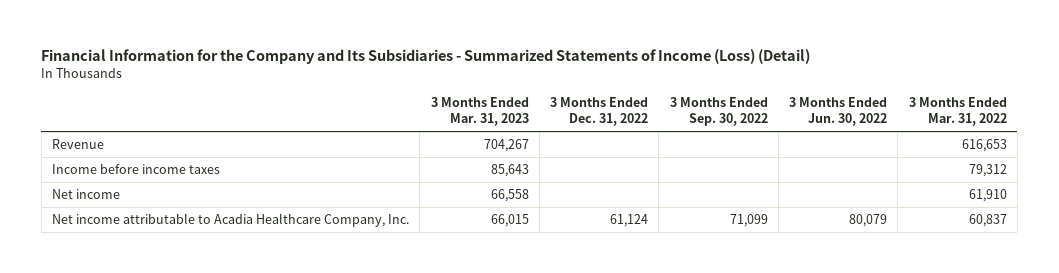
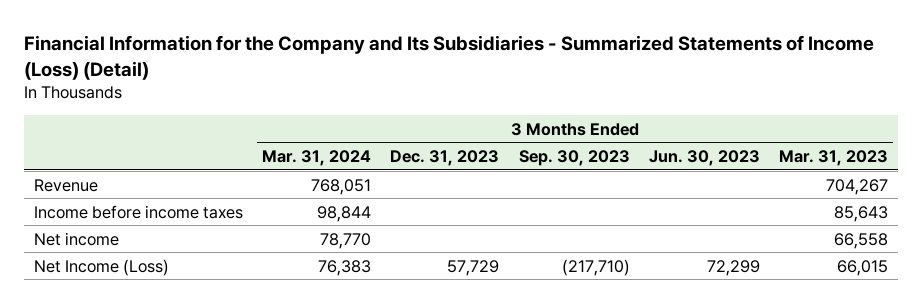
- | 3 Months Ended Mar. 31, 2023 | 3 Months Ended Dec. 31, 2022 | 3 Months Ended Sep. 30, 2022 | 3 Months Ended Jun. 30, 2022 | 3 Months Ended Mar. 31, 2022
+ | 3 Months Ended Mar. 31, 2024 | 3 Months Ended Dec. 31, 2023 | 3 Months Ended Sep. 30, 2023 | 3 Months Ended Jun. 30, 2023 | 3 Months Ended Mar. 31, 2023
- Net income attributable to Acadia Healthcare Company, Inc. | 66,015 | 61,124 | 71,099 | 80,079 | 60,837
+ Net Income (Loss) | 76,383 | 57,729 | (217,710) | 72,299 | 66,015

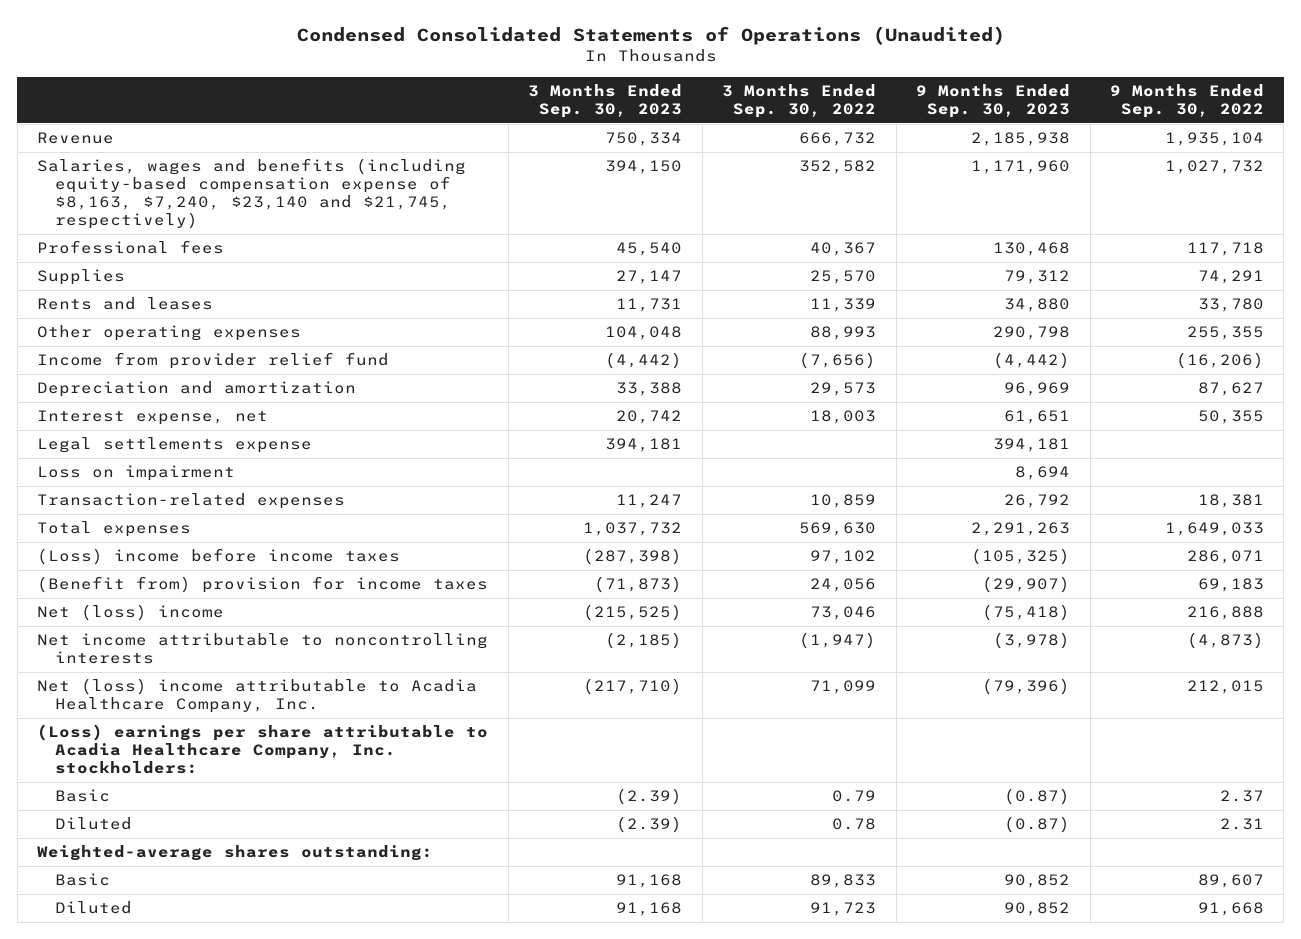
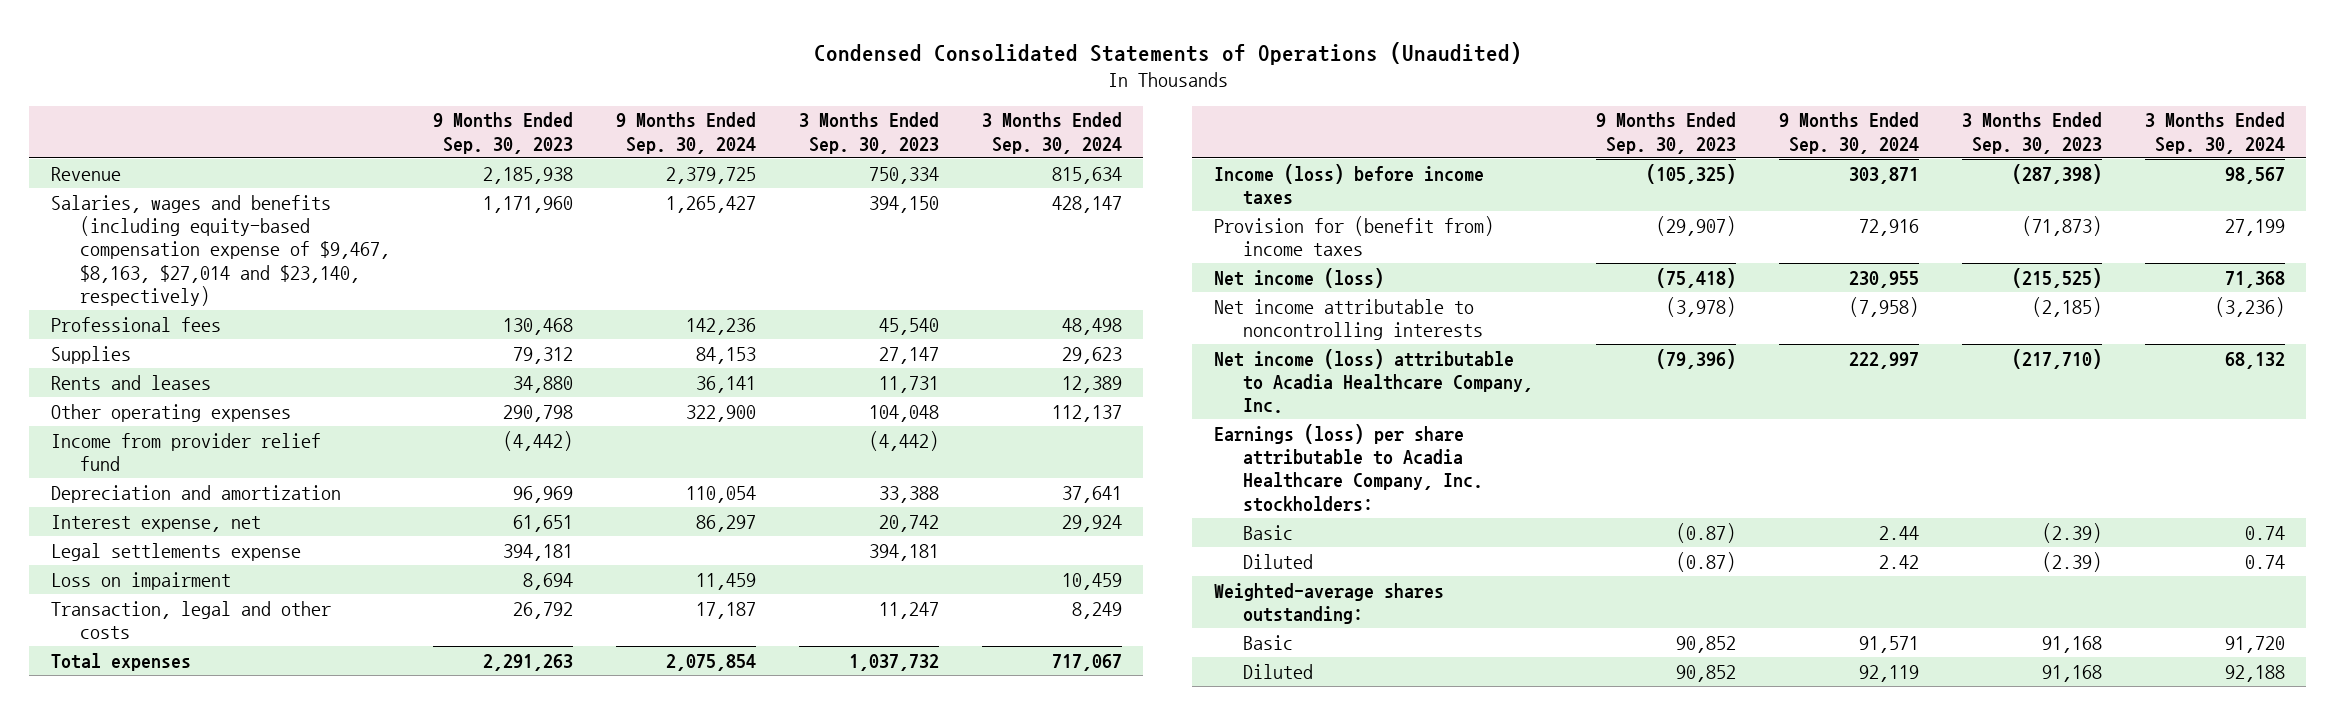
- | 3 Months Ended Sep. 30, 2023 | 3 Months Ended Sep. 30, 2022 | 9 Months Ended Sep. 30, 2023 | 9 Months Ended Sep. 30, 2022
+ | 9 Months Ended Sep. 30, 2023 | 9 Months Ended Sep. 30, 2024 | 3 Months Ended Sep. 30, 2023 | 3 Months Ended Sep. 30, 2024
- Salaries, wages and benefits (including equity-based compensation expense of $8,163, $7,240, $23,140 and $21,745, respectively) | 394,150 | 352,582 | 1,171,960 | 1,027,732
+ Salaries, wages and benefits (including equity-based compensation expense of $9,467, $8,163, $27,014 and $23,140, respectively) | 1,171,960 | 1,265,427 | 394,150 | 428,147
- Transaction-related expenses | 11,247 | 10,859 | 26,792 | 18,381
+ Transaction, legal and other costs | 26,792 | 17,187 | 11,247 | 8,249
- (Loss) income before income taxes | (287,398) | 97,102 | (105,325) | 286,071
- (Benefit from) provision for income taxes | (71,873) | 24,056 | (29,907) | 69,183
- Net (loss) income | (215,525) | 73,046 | (75,418) | 216,888
+ Income (loss) before income taxes | (105,325) | 303,871 | (287,398) | 98,567
+ Provision for (benefit from) income taxes | (29,907) | 72,916 | (71,873) | 27,199
+ Net income (loss) | (75,418) | 230,955 | (215,525) | 71,368
- Net (loss) income attributable to Acadia Healthcare Company, Inc. | (217,710) | 71,099 | (79,396) | 212,015
- (Loss) earnings per share attributable to Acadia Healthcare Company, Inc. stockholders:
+ Net income (loss) attributable to Acadia Healthcare Company, Inc. | (79,396) | 222,997 | (217,710) | 68,132
+ Earnings (loss) per share attributable to Acadia Healthcare Company, Inc. stockholders:

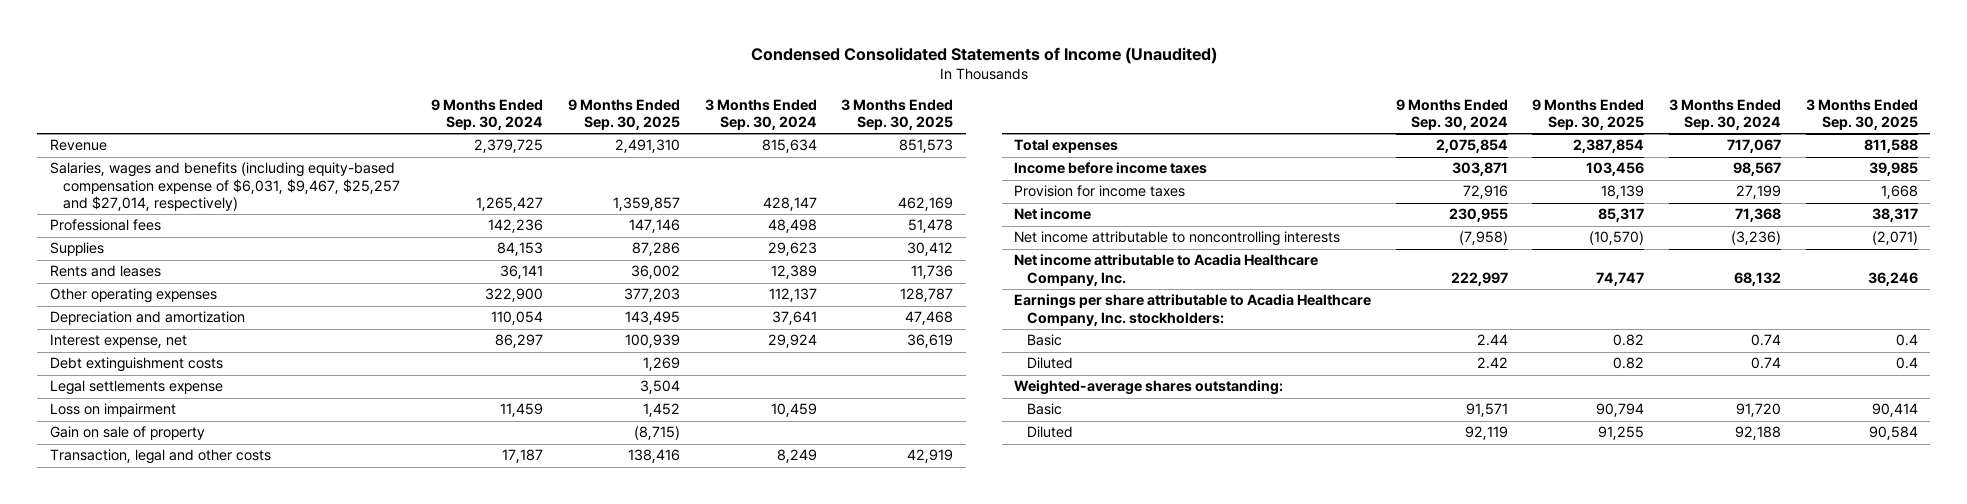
- Condensed Consolidated Statements of Operations (Unaudited)
+ Condensed Consolidated Statements of Income (Unaudited)
- | 9 Months Ended Sep. 30, 2023 | 9 Months Ended Sep. 30, 2024 | 3 Months Ended Sep. 30, 2023 | 3 Months Ended Sep. 30, 2024
+ | 9 Months Ended Sep. 30, 2024 | 9 Months Ended Sep. 30, 2025 | 3 Months Ended Sep. 30, 2024 | 3 Months Ended Sep. 30, 2025
- Salaries, wages and benefits (including equity-based compensation expense of $9,467, $8,163, $27,014 and $23,140, respectively) | 1,171,960 | 1,265,427 | 394,150 | 428,147
+ Salaries, wages and benefits (including equity-based compensation expense of $6,031, $9,467, $25,257 and $27,014, respectively) | 1,265,427 | 1,359,857 | 428,147 | 462,169
- Income from provider relief fund | (4,442) | | (4,442) |
+ Debt extinguishment costs | | 1,269 | |
+ Gain on sale of property | | (8,715) | |
- Income (loss) before income taxes | (105,325) | 303,871 | (287,398) | 98,567
- Provision for (benefit from) income taxes | (29,907) | 72,916 | (71,873) | 27,199
- Net income (loss) | (75,418) | 230,955 | (215,525) | 71,368
+ Income before income taxes | 303,871 | 103,456 | 98,567 | 39,985
+ Provision for income taxes | 72,916 | 18,139 | 27,199 | 1,668
+ Net income | 230,955 | 85,317 | 71,368 | 38,317
- Net income (loss) attributable to Acadia Healthcare Company, Inc. | (79,396) | 222,997 | (217,710) | 68,132
- Earnings (loss) per share attributable to Acadia Healthcare Company, Inc. stockholders:
+ Net income attributable to Acadia Healthcare Company, Inc. | 222,997 | 74,747 | 68,132 | 36,246
+ Earnings per share attributable to Acadia Healthcare Company, Inc. stockholders:

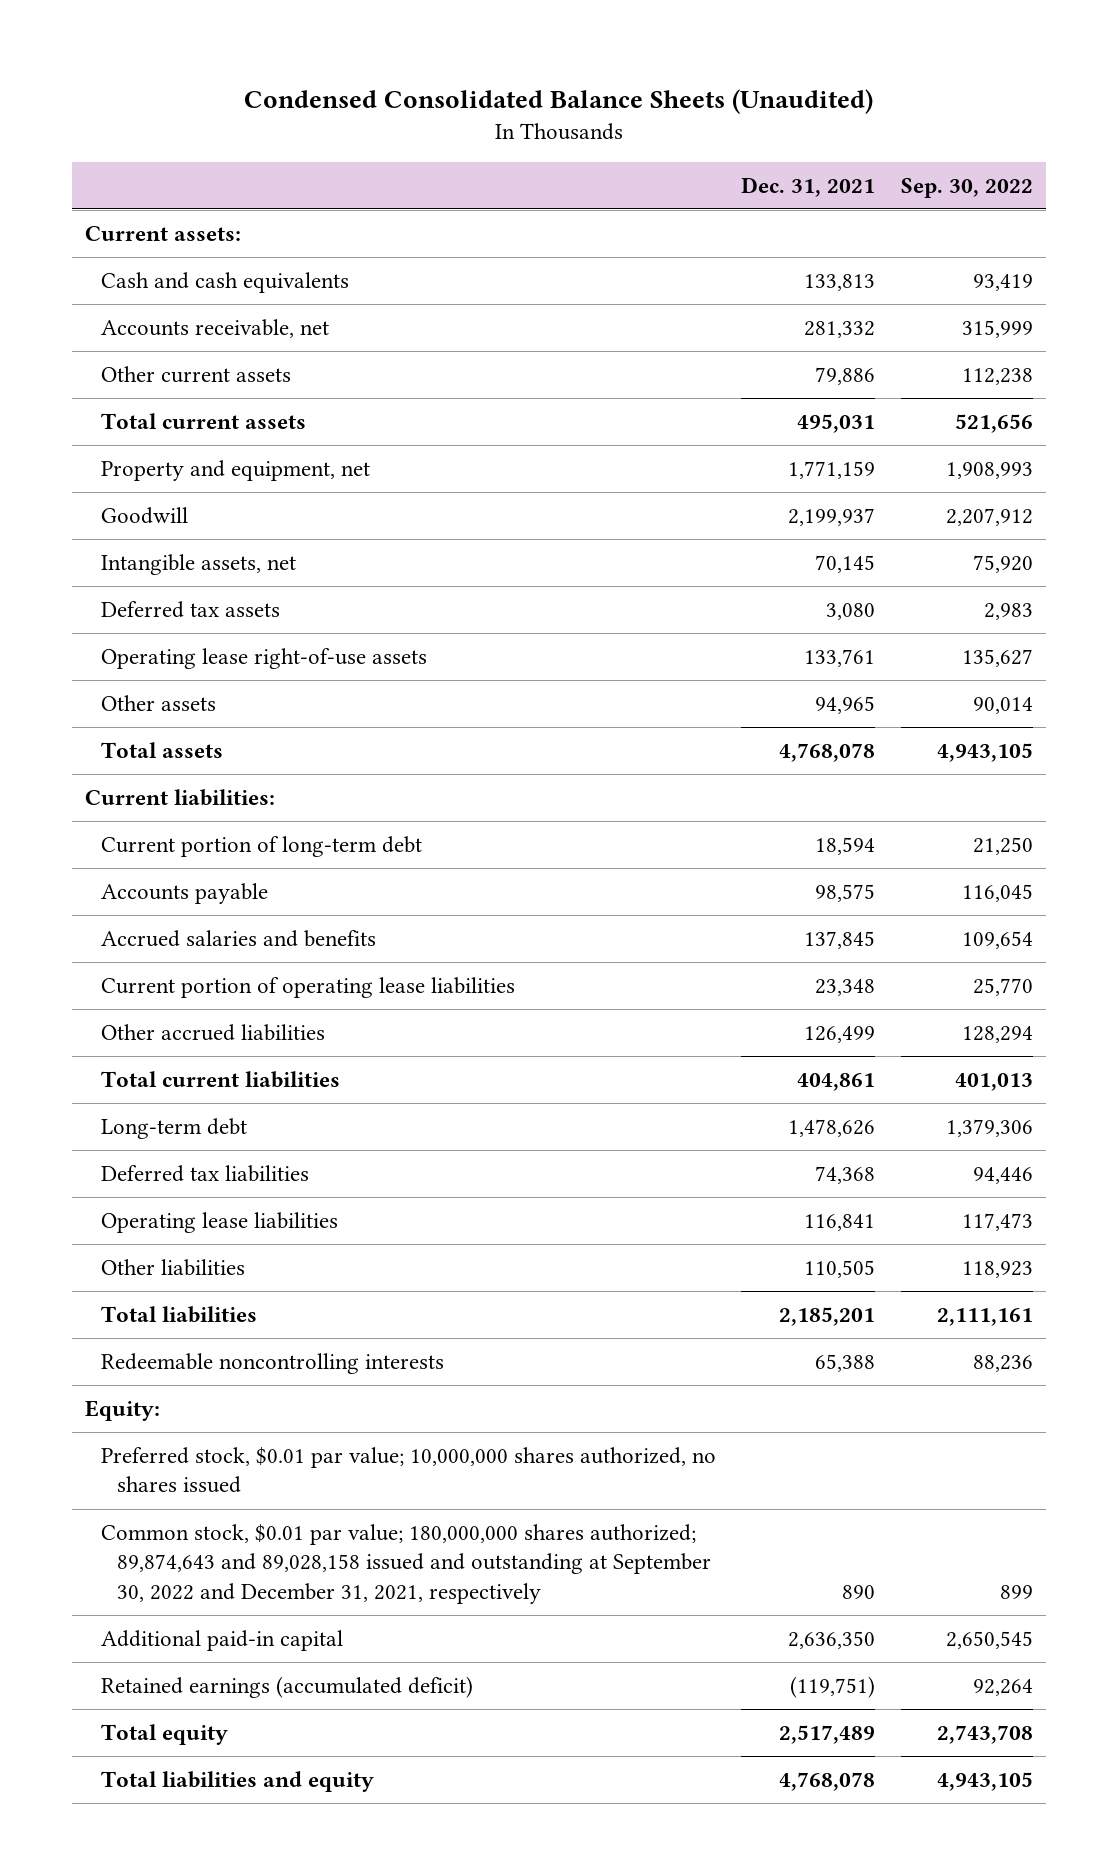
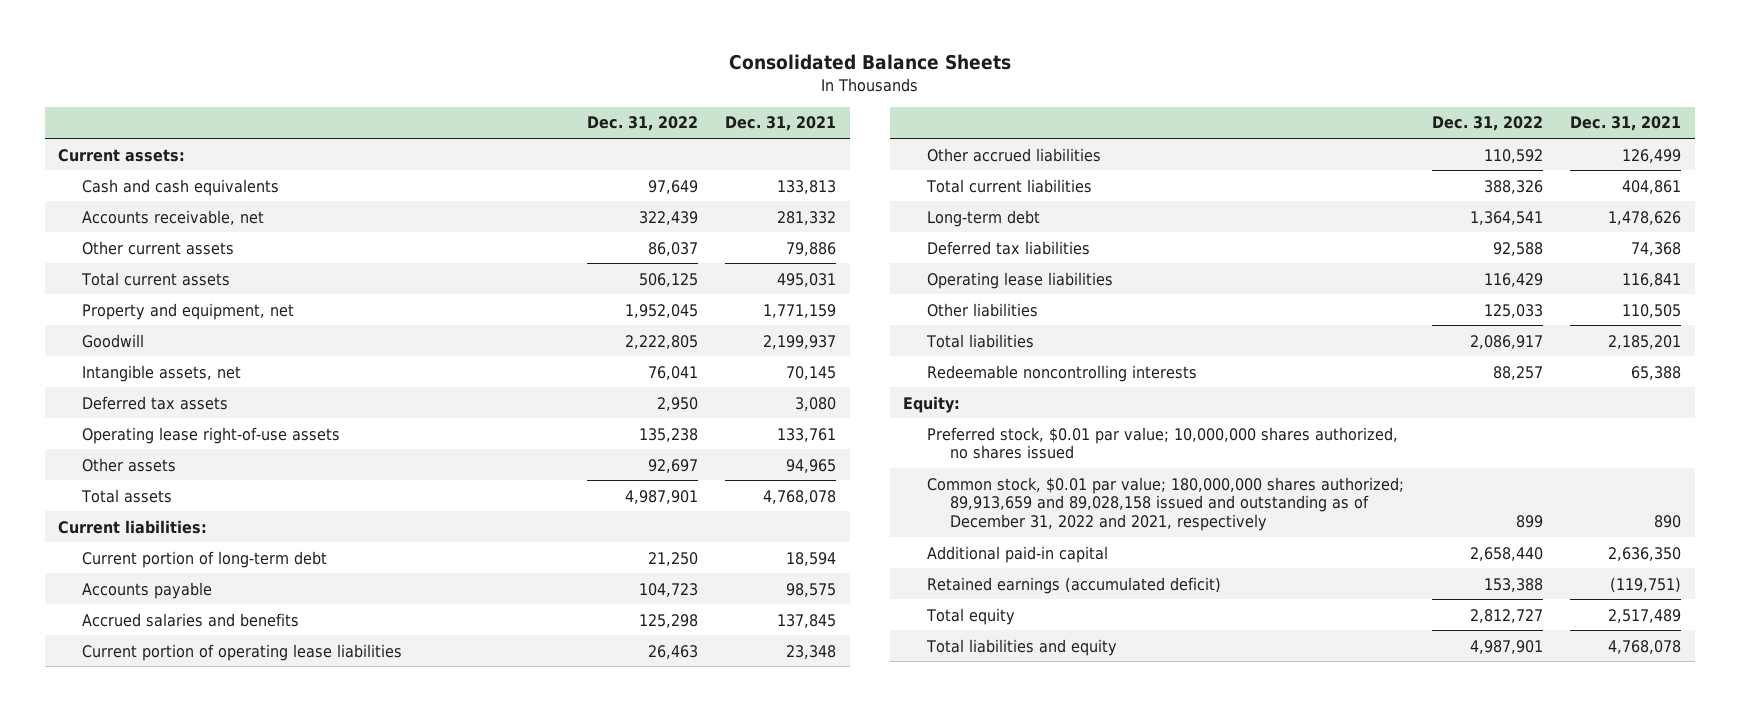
- Condensed Consolidated Balance Sheets (Unaudited)
+ Consolidated Balance Sheets
- | Dec. 31, 2021 | Sep. 30, 2022
+ | Dec. 31, 2022 | Dec. 31, 2021
- Common stock, $0.01 par value; 180,000,000 shares authorized; 89,874,643 and 89,028,158 issued and outstanding at September 30, 2022 and December 31, 2021, respectively | 890 | 899
+ Common stock, $0.01 par value; 180,000,000 shares authorized; 89,913,659 and 89,028,158 issued and outstanding as of December 31, 2022 and 2021, respectively | 899 | 890

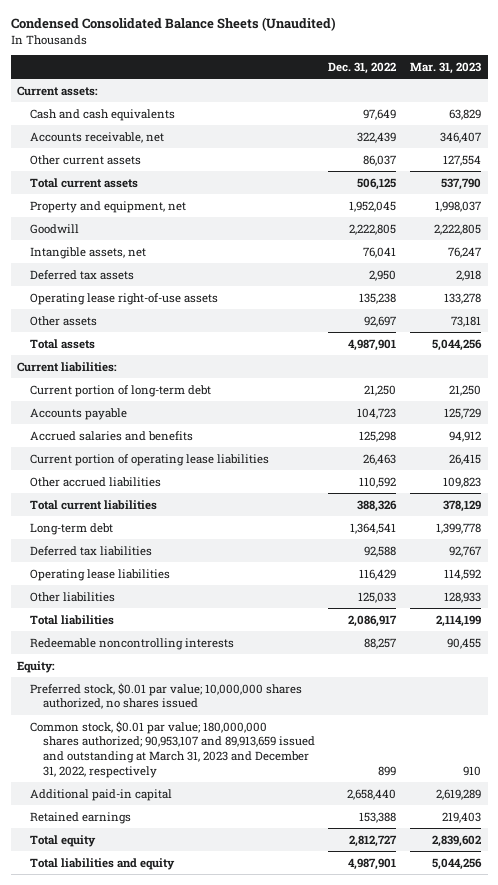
- Consolidated Balance Sheets
+ Condensed Consolidated Balance Sheets (Unaudited)
- | Dec. 31, 2022 | Dec. 31, 2021
+ | Dec. 31, 2022 | Mar. 31, 2023
- Common stock, $0.01 par value; 180,000,000 shares authorized; 89,913,659 and 89,028,158 issued and outstanding as of December 31, 2022 and 2021, respectively | 899 | 890
+ Common stock, $0.01 par value; 180,000,000 shares authorized; 90,953,107 and 89,913,659 issued and outstanding at March 31, 2023 and December 31, 2022, respectively | 899 | 910
- Retained earnings (accumulated deficit) | 153,388 | (119,751)
+ Retained earnings | 153,388 | 219,403

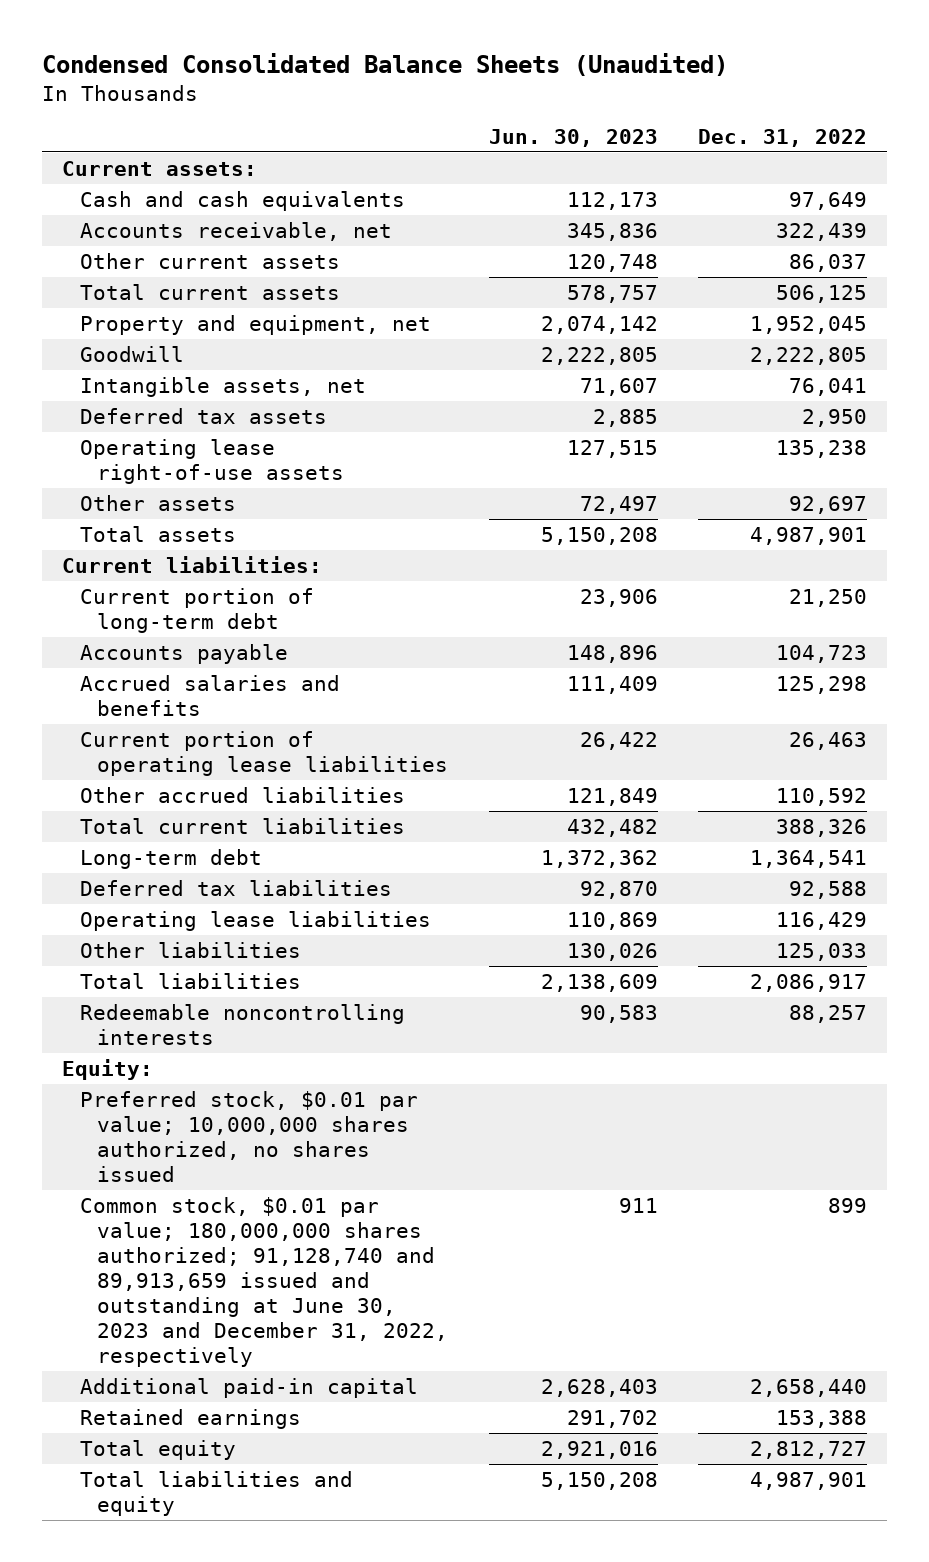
- | Dec. 31, 2022 | Mar. 31, 2023
+ | Jun. 30, 2023 | Dec. 31, 2022
- Common stock, $0.01 par value; 180,000,000 shares authorized; 90,953,107 and 89,913,659 issued and outstanding at March 31, 2023 and December 31, 2022, respectively | 899 | 910
+ Common stock, $0.01 par value; 180,000,000 shares authorized; 91,128,740 and 89,913,659 issued and outstanding at June 30, 2023 and December 31, 2022, respectively | 911 | 899

